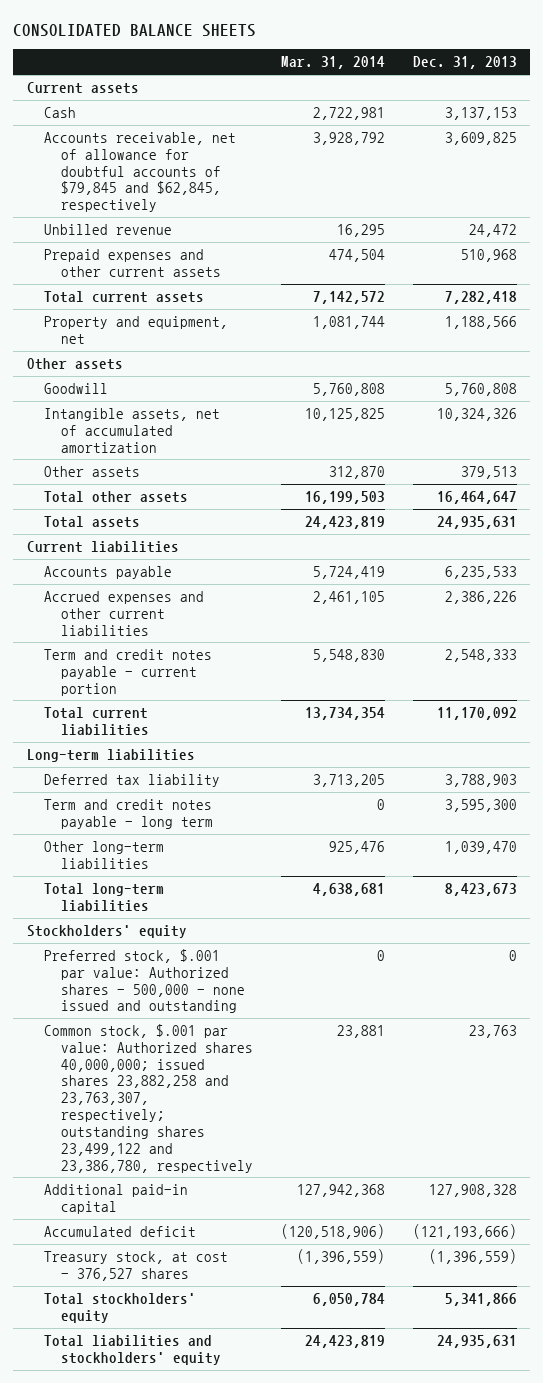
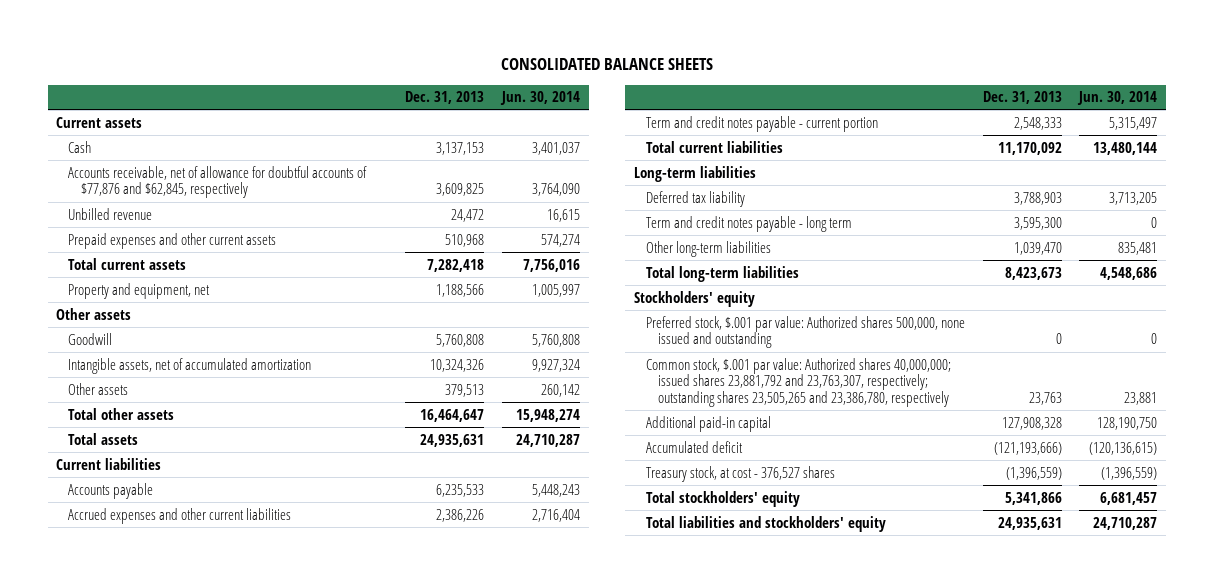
- | Mar. 31, 2014 | Dec. 31, 2013
+ | Dec. 31, 2013 | Jun. 30, 2014
- Accounts receivable, net of allowance for doubtful accounts of $79,845 and $62,845, respectively | 3,928,792 | 3,609,825
+ Accounts receivable, net of allowance for doubtful accounts of $77,876 and $62,845, respectively | 3,609,825 | 3,764,090
- Preferred stock, $.001 par value: Authorized shares - 500,000 - none issued and outstanding | 0 | 0
- Common stock, $.001 par value: Authorized shares 40,000,000; issued shares 23,882,258 and 23,763,307, respectively; outstanding shares 23,499,122 and 23,386,780, respectively | 23,881 | 23,763
+ Preferred stock, $.001 par value: Authorized shares 500,000, none issued and outstanding | 0 | 0
+ Common stock, $.001 par value: Authorized shares 40,000,000; issued shares 23,881,792 and 23,763,307, respectively; outstanding shares 23,505,265 and 23,386,780, respectively | 23,763 | 23,881

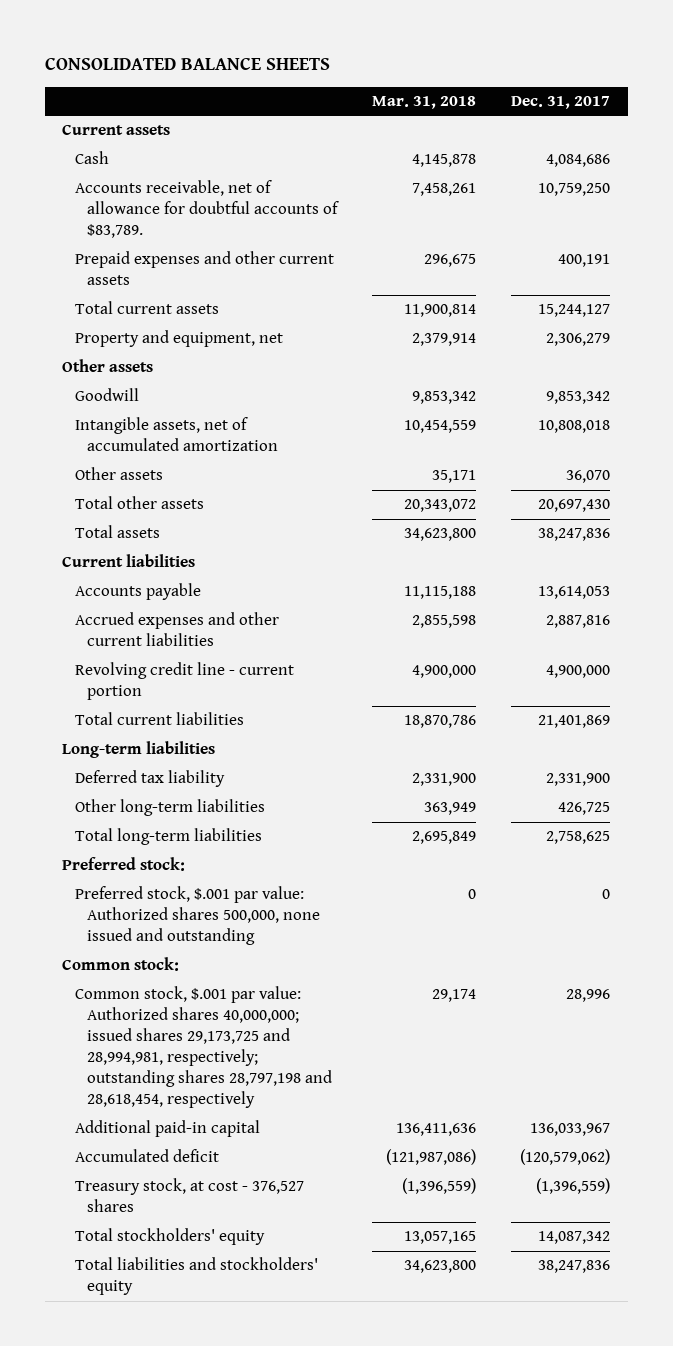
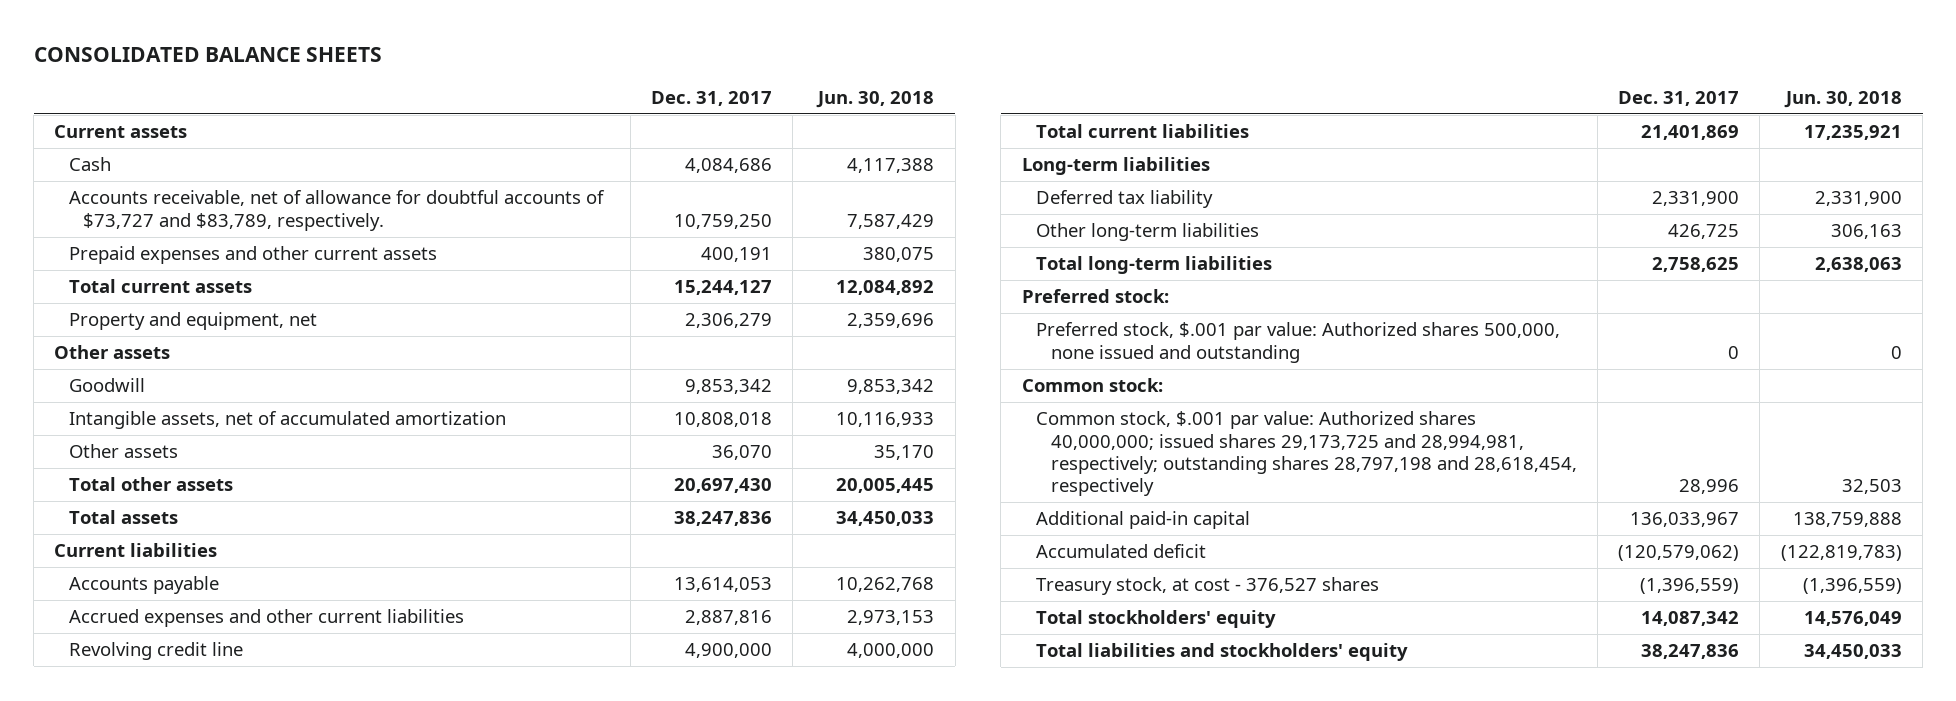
- | Mar. 31, 2018 | Dec. 31, 2017
+ | Dec. 31, 2017 | Jun. 30, 2018
- Accounts receivable, net of allowance for doubtful accounts of $83,789. | 7,458,261 | 10,759,250
+ Accounts receivable, net of allowance for doubtful accounts of $73,727 and $83,789, respectively. | 10,759,250 | 7,587,429
- Revolving credit line - current portion | 4,900,000 | 4,900,000
+ Revolving credit line | 4,900,000 | 4,000,000

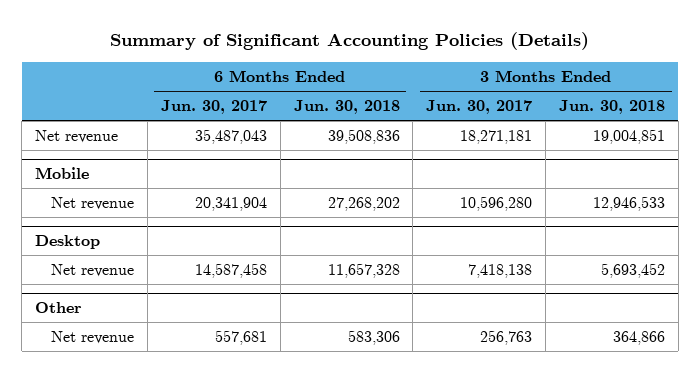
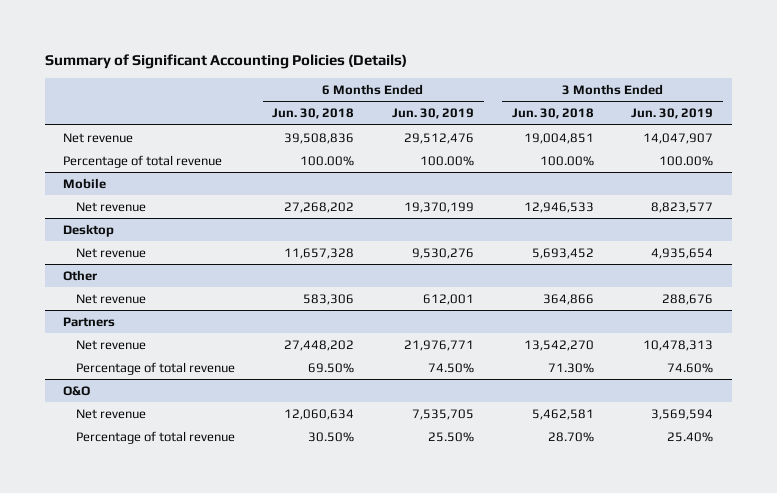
- | 6 Months Ended Jun. 30, 2017 | 6 Months Ended Jun. 30, 2018 | 3 Months Ended Jun. 30, 2017 | 3 Months Ended Jun. 30, 2018
+ | 6 Months Ended Jun. 30, 2018 | 6 Months Ended Jun. 30, 2019 | 3 Months Ended Jun. 30, 2018 | 3 Months Ended Jun. 30, 2019
+ Percentage of total revenue | 100.00% | 100.00% | 100.00% | 100.00%
+ Partners
+ Net revenue | 27,448,202 | 21,976,771 | 13,542,270 | 10,478,313
+ Percentage of total revenue | 69.50% | 74.50% | 71.30% | 74.60%
+ O&O
+ Net revenue | 12,060,634 | 7,535,705 | 5,462,581 | 3,569,594
+ Percentage of total revenue | 30.50% | 25.50% | 28.70% | 25.40%

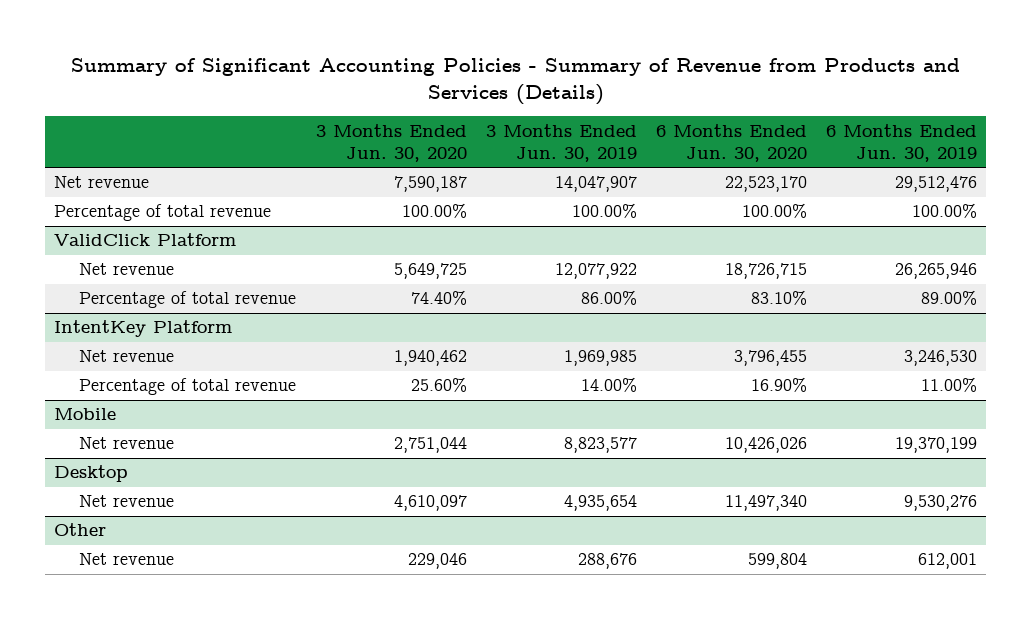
- Summary of Significant Accounting Policies (Details)
+ Summary of Significant Accounting Policies - Summary of Revenue from Products and Services (Details)
- | 6 Months Ended Jun. 30, 2018 | 6 Months Ended Jun. 30, 2019 | 3 Months Ended Jun. 30, 2018 | 3 Months Ended Jun. 30, 2019
+ | 3 Months Ended Jun. 30, 2020 | 3 Months Ended Jun. 30, 2019 | 6 Months Ended Jun. 30, 2020 | 6 Months Ended Jun. 30, 2019
+ ValidClick Platform
+ Net revenue | 5,649,725 | 12,077,922 | 18,726,715 | 26,265,946
+ Percentage of total revenue | 74.40% | 86.00% | 83.10% | 89.00%
+ IntentKey Platform
+ Net revenue | 1,940,462 | 1,969,985 | 3,796,455 | 3,246,530
+ Percentage of total revenue | 25.60% | 14.00% | 16.90% | 11.00%
- Partners
- Net revenue | 27,448,202 | 21,976,771 | 13,542,270 | 10,478,313
- Percentage of total revenue | 69.50% | 74.50% | 71.30% | 74.60%
- O&O
- Net revenue | 12,060,634 | 7,535,705 | 5,462,581 | 3,569,594
- Percentage of total revenue | 30.50% | 25.50% | 28.70% | 25.40%

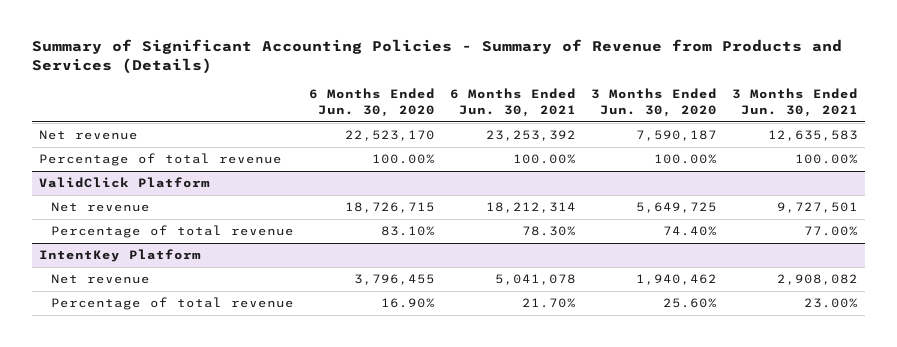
- | 3 Months Ended Jun. 30, 2020 | 3 Months Ended Jun. 30, 2019 | 6 Months Ended Jun. 30, 2020 | 6 Months Ended Jun. 30, 2019
+ | 6 Months Ended Jun. 30, 2020 | 6 Months Ended Jun. 30, 2021 | 3 Months Ended Jun. 30, 2020 | 3 Months Ended Jun. 30, 2021
- Mobile
- Net revenue | 2,751,044 | 8,823,577 | 10,426,026 | 19,370,199
- Desktop
- Net revenue | 4,610,097 | 4,935,654 | 11,497,340 | 9,530,276
- Other
- Net revenue | 229,046 | 288,676 | 599,804 | 612,001

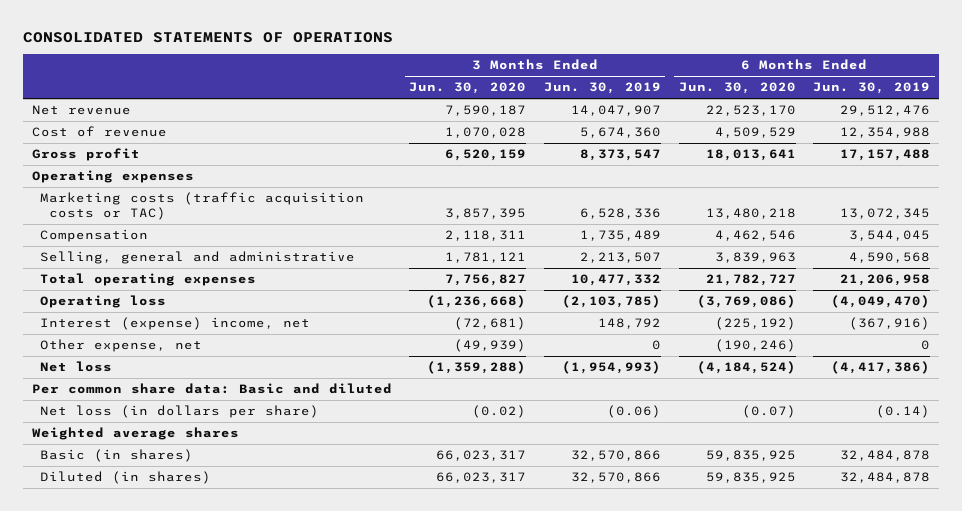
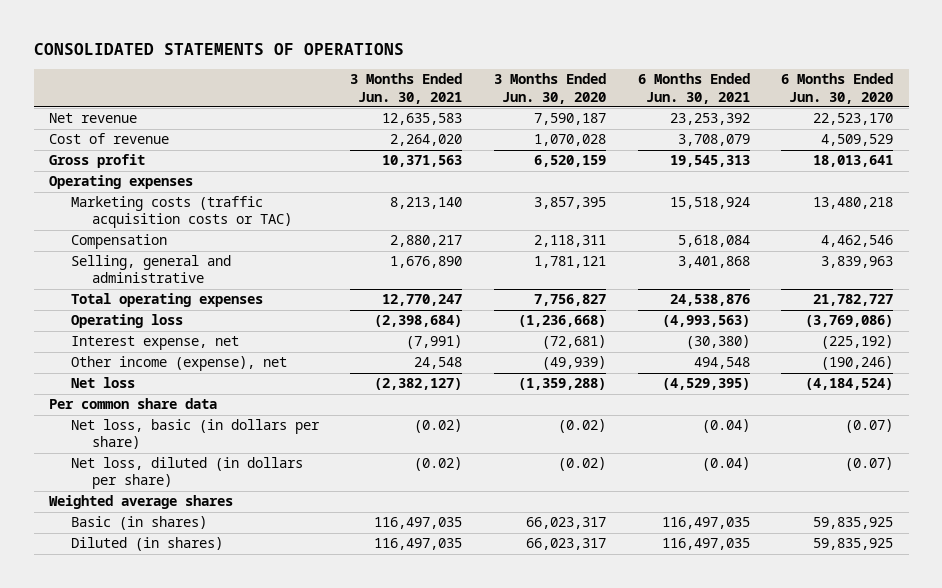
- | 3 Months Ended Jun. 30, 2020 | 3 Months Ended Jun. 30, 2019 | 6 Months Ended Jun. 30, 2020 | 6 Months Ended Jun. 30, 2019
+ | 3 Months Ended Jun. 30, 2021 | 3 Months Ended Jun. 30, 2020 | 6 Months Ended Jun. 30, 2021 | 6 Months Ended Jun. 30, 2020
- Interest (expense) income, net | (72,681) | 148,792 | (225,192) | (367,916)
- Other expense, net | (49,939) | 0 | (190,246) | 0
+ Interest expense, net | (7,991) | (72,681) | (30,380) | (225,192)
+ Other income (expense), net | 24,548 | (49,939) | 494,548 | (190,246)
- Per common share data: Basic and diluted
- Net loss (in dollars per share) | (0.02) | (0.06) | (0.07) | (0.14)
+ Per common share data
+ Net loss, basic (in dollars per share) | (0.02) | (0.02) | (0.04) | (0.07)
+ Net loss, diluted (in dollars per share) | (0.02) | (0.02) | (0.04) | (0.07)

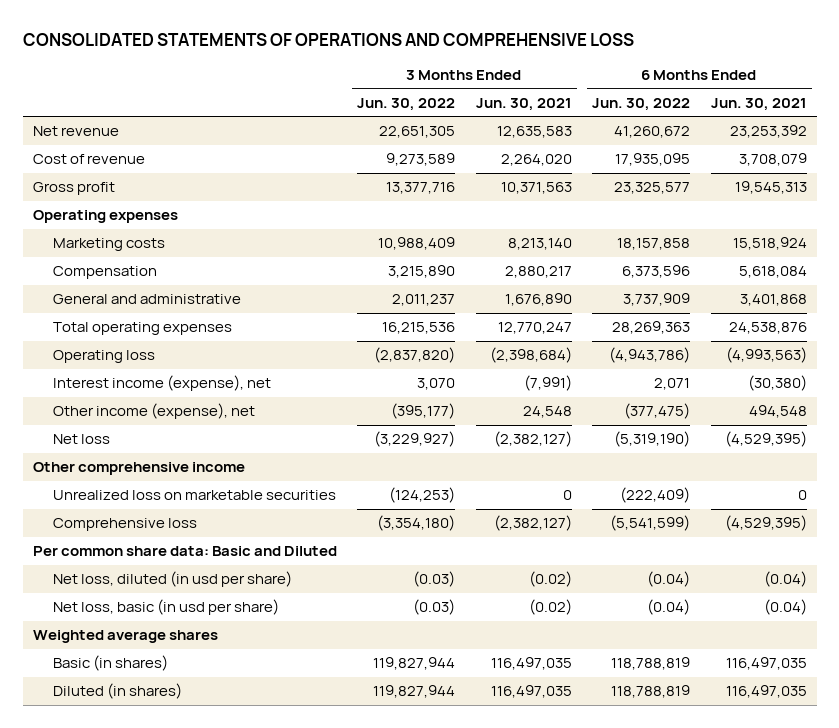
- CONSOLIDATED STATEMENTS OF OPERATIONS
+ CONSOLIDATED STATEMENTS OF OPERATIONS AND COMPREHENSIVE LOSS
- | 3 Months Ended Jun. 30, 2021 | 3 Months Ended Jun. 30, 2020 | 6 Months Ended Jun. 30, 2021 | 6 Months Ended Jun. 30, 2020
+ | 3 Months Ended Jun. 30, 2022 | 3 Months Ended Jun. 30, 2021 | 6 Months Ended Jun. 30, 2022 | 6 Months Ended Jun. 30, 2021
- Marketing costs (traffic acquisition costs or TAC) | 8,213,140 | 3,857,395 | 15,518,924 | 13,480,218
+ Marketing costs | 10,988,409 | 8,213,140 | 18,157,858 | 15,518,924
- Selling, general and administrative | 1,676,890 | 1,781,121 | 3,401,868 | 3,839,963
+ General and administrative | 2,011,237 | 1,676,890 | 3,737,909 | 3,401,868
- Interest expense, net | (7,991) | (72,681) | (30,380) | (225,192)
+ Interest income (expense), net | 3,070 | (7,991) | 2,071 | (30,380)
- Per common share data
- Net loss, basic (in dollars per share) | (0.02) | (0.02) | (0.04) | (0.07)
- Net loss, diluted (in dollars per share) | (0.02) | (0.02) | (0.04) | (0.07)
+ Other comprehensive income
+ Unrealized loss on marketable securities | (124,253) | 0 | (222,409) | 0
+ Comprehensive loss | (3,354,180) | (2,382,127) | (5,541,599) | (4,529,395)
+ Per common share data: Basic and Diluted
+ Net loss, diluted (in usd per share) | (0.03) | (0.02) | (0.04) | (0.04)
+ Net loss, basic (in usd per share) | (0.03) | (0.02) | (0.04) | (0.04)

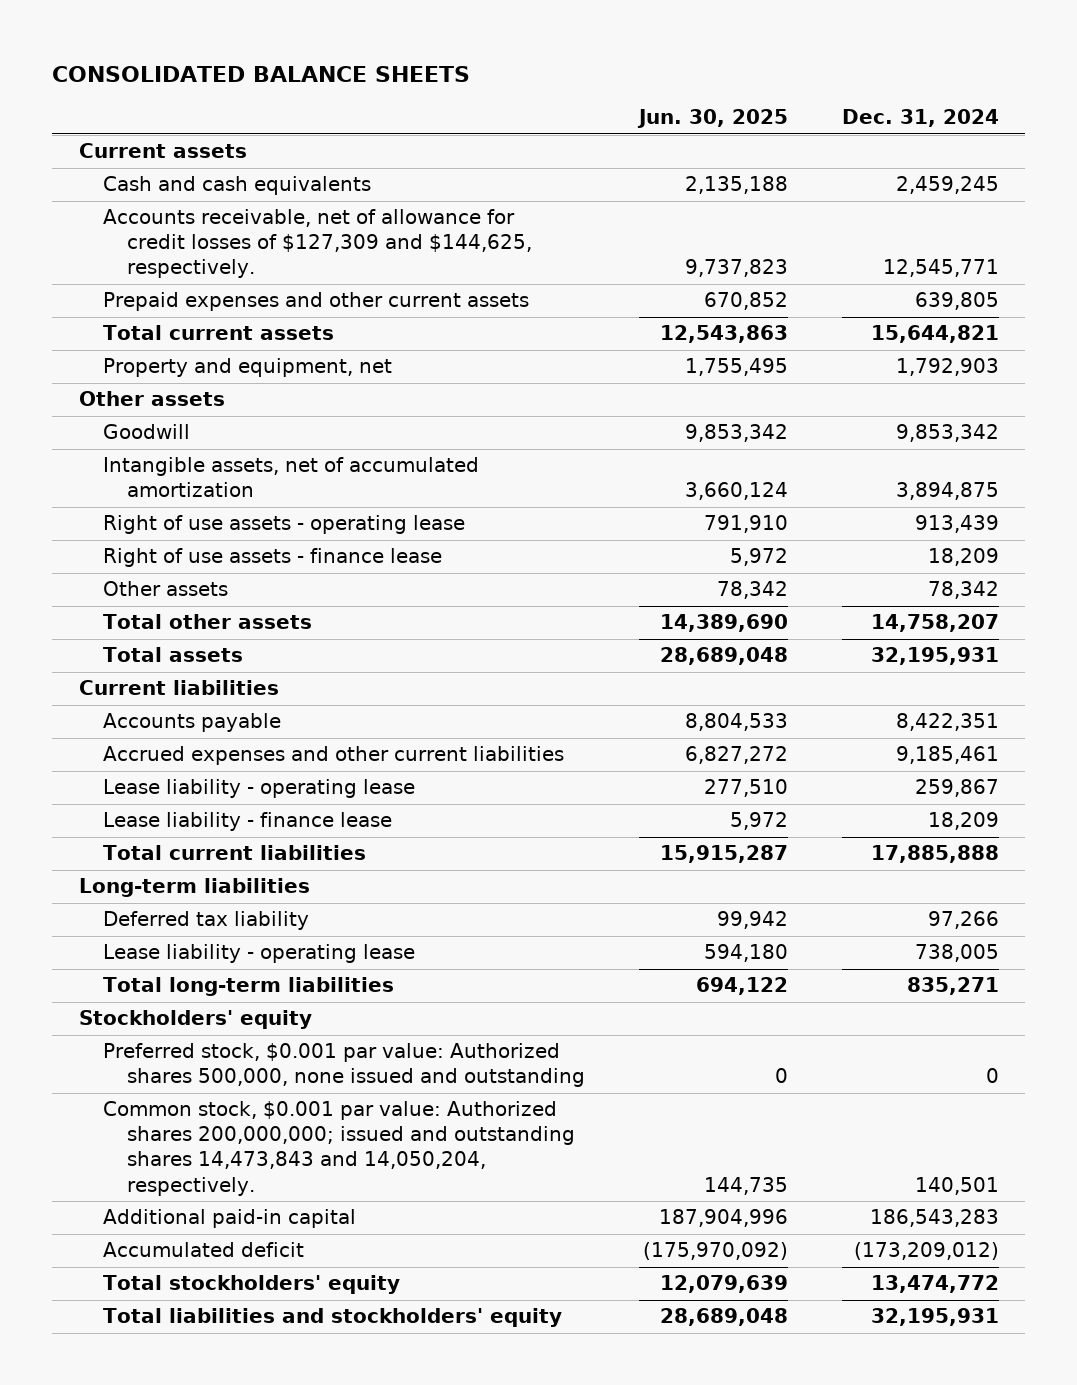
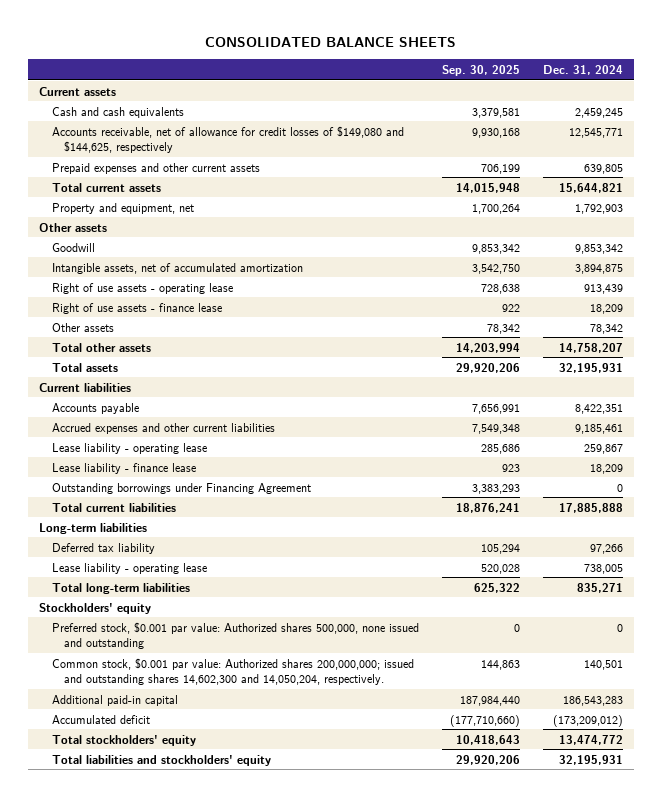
- | Jun. 30, 2025 | Dec. 31, 2024
+ | Sep. 30, 2025 | Dec. 31, 2024
- Accounts receivable, net of allowance for credit losses of $127,309 and $144,625, respectively. | 9,737,823 | 12,545,771
+ Accounts receivable, net of allowance for credit losses of $149,080 and $144,625, respectively | 9,930,168 | 12,545,771
+ Outstanding borrowings under Financing Agreement | 3,383,293 | 0
- Common stock, $0.001 par value: Authorized shares 200,000,000; issued and outstanding shares 14,473,843 and 14,050,204, respectively. | 144,735 | 140,501
+ Common stock, $0.001 par value: Authorized shares 200,000,000; issued and outstanding shares 14,602,300 and 14,050,204, respectively. | 144,863 | 140,501

